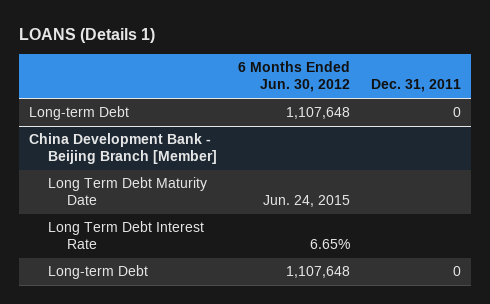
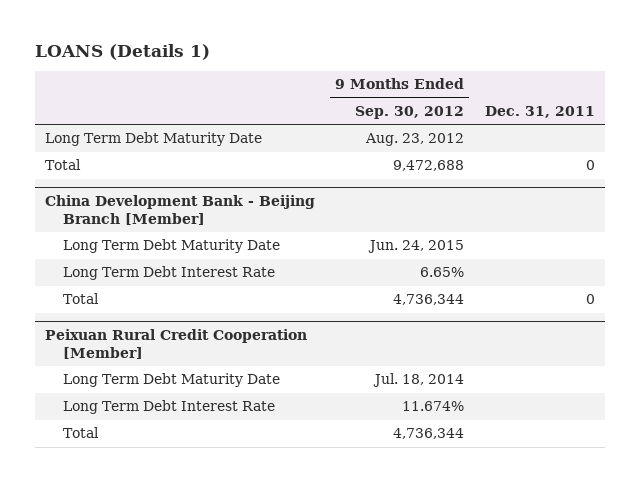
- | 6 Months Ended Jun. 30, 2012 | Dec. 31, 2011
+ | 9 Months Ended Sep. 30, 2012 | Dec. 31, 2011
- Long-term Debt | 1,107,648 | 0
+ Long Term Debt Maturity Date | Aug. 23, 2012 |
+ Total | 9,472,688 | 0
@ China Development Bank - Beijing Branch [Member]
- Long-term Debt | 1,107,648 | 0
+ Total | 4,736,344 | 0
+ Peixuan Rural Credit Cooperation [Member]
+ Long Term Debt Maturity Date | Jul. 18, 2014 |
+ Long Term Debt Interest Rate | 11.674% |
+ Total | 4,736,344 |

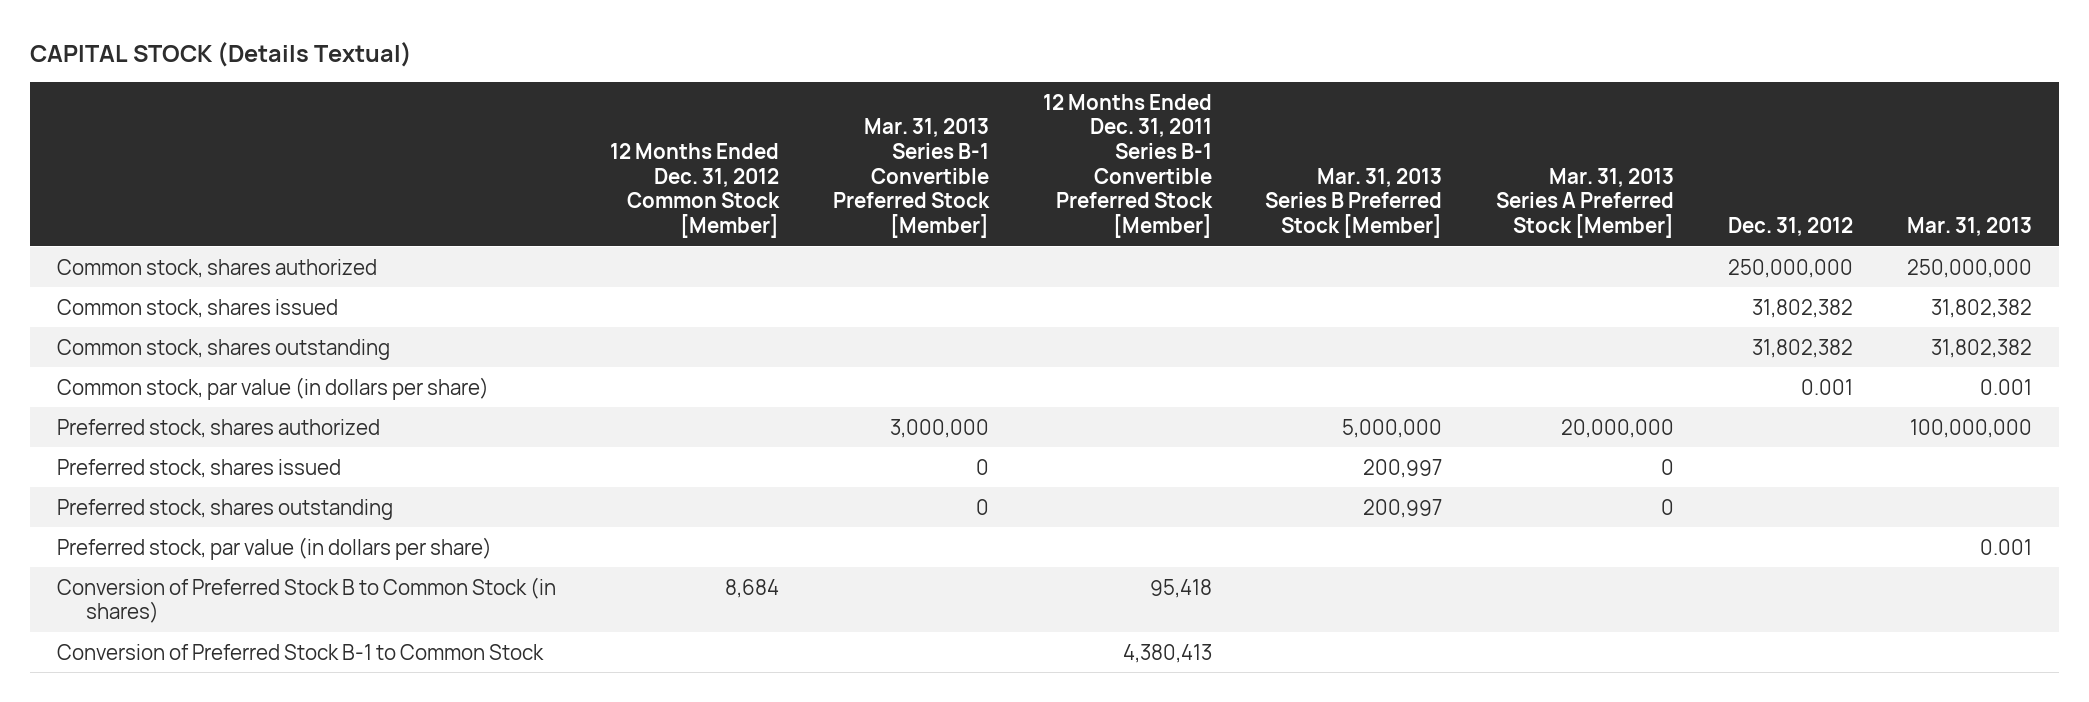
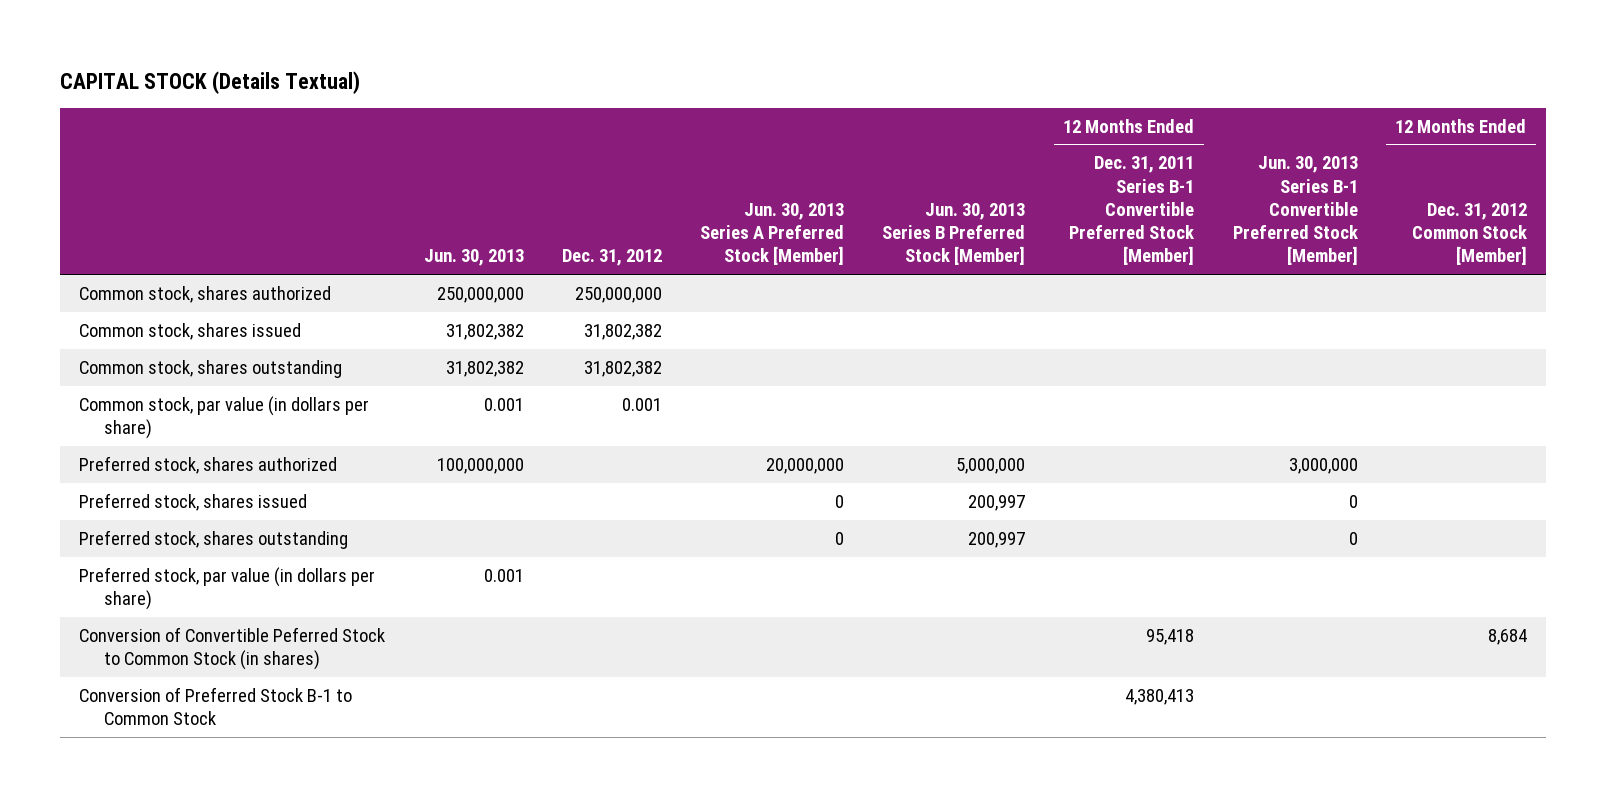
- | 12 Months Ended Dec. 31, 2012 Common Stock [Member] | Mar. 31, 2013 Series B-1 Convertible Preferred Stock [Member] | 12 Months Ended Dec. 31, 2011 Series B-1 Convertible Preferred Stock [Member] | Mar. 31, 2013 Series B Preferred Stock [Member] | Mar. 31, 2013 Series A Preferred Stock [Member] | Dec. 31, 2012 | Mar. 31, 2013
+ | Jun. 30, 2013 | Dec. 31, 2012 | Jun. 30, 2013 Series A Preferred Stock [Member] | Jun. 30, 2013 Series B Preferred Stock [Member] | 12 Months Ended Dec. 31, 2011 Series B-1 Convertible Preferred Stock [Member] | Jun. 30, 2013 Series B-1 Convertible Preferred Stock [Member] | 12 Months Ended Dec. 31, 2012 Common Stock [Member]
- Conversion of Preferred Stock B to Common Stock (in shares) | 8,684 | | 95,418 | | | |
+ Conversion of Convertible Peferred Stock to Common Stock (in shares) | | | | | 95,418 | | 8,684

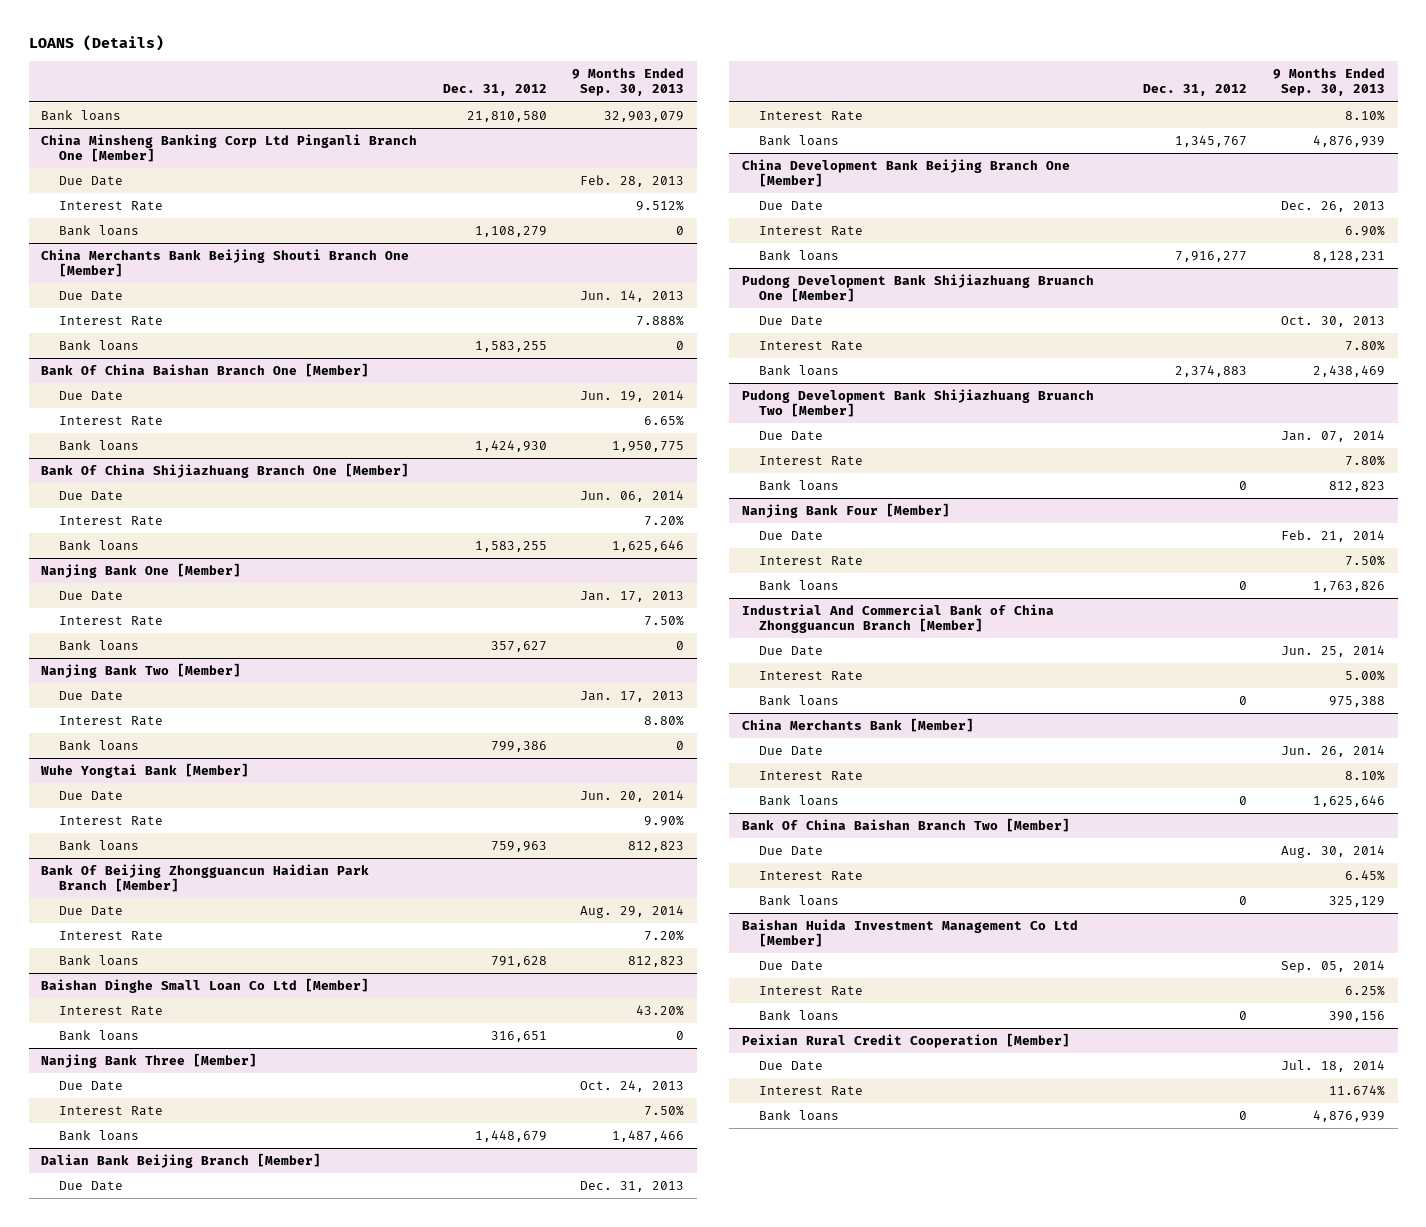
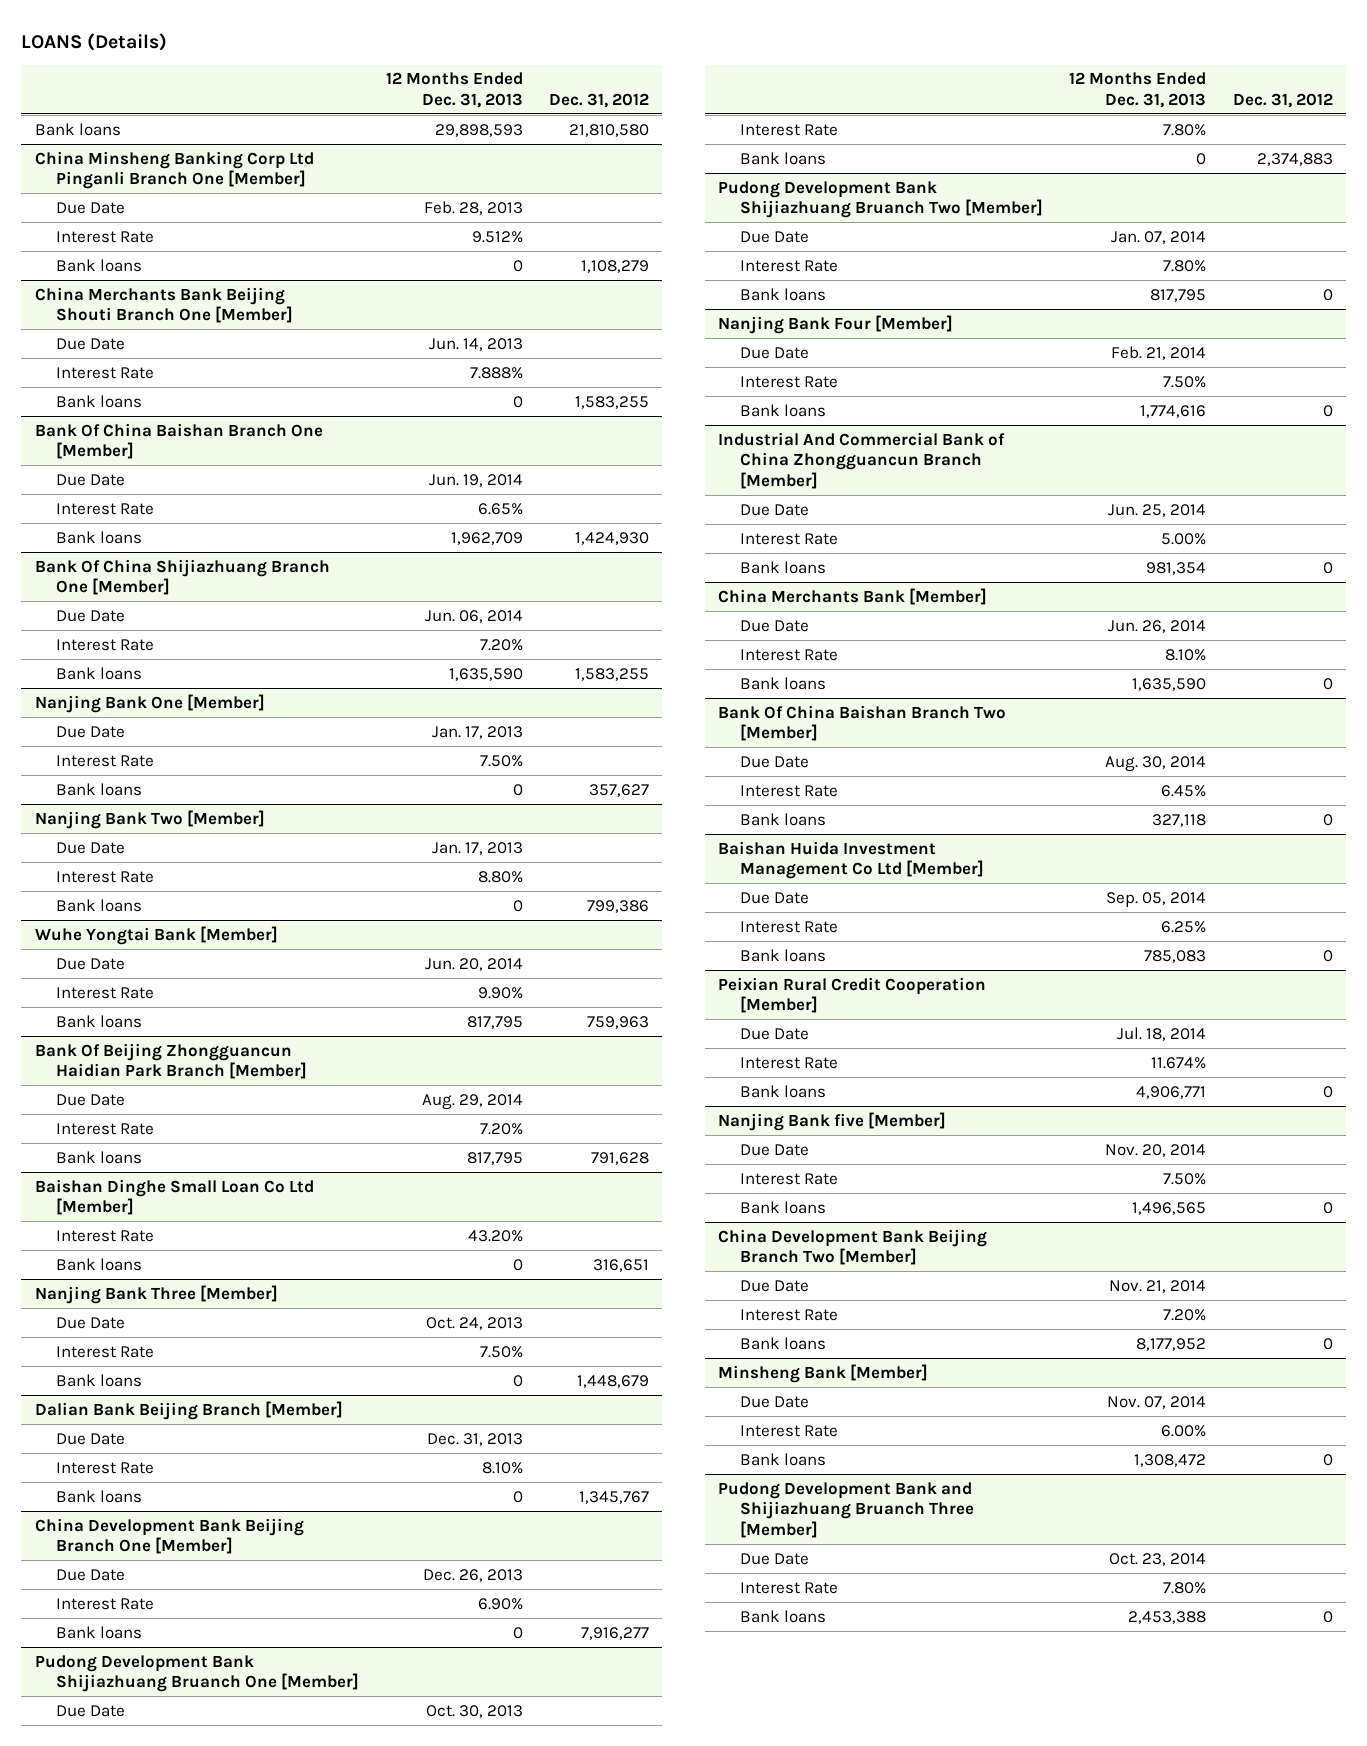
- | Dec. 31, 2012 | 9 Months Ended Sep. 30, 2013
+ | 12 Months Ended Dec. 31, 2013 | Dec. 31, 2012
+ Nanjing Bank five [Member]
+ Due Date | Nov. 20, 2014 |
+ Interest Rate | 7.50% |
+ Bank loans | 1,496,565 | 0
+ China Development Bank Beijing Branch Two [Member]
+ Due Date | Nov. 21, 2014 |
+ Interest Rate | 7.20% |
+ Bank loans | 8,177,952 | 0
+ Minsheng Bank [Member]
+ Due Date | Nov. 07, 2014 |
+ Interest Rate | 6.00% |
+ Bank loans | 1,308,472 | 0
+ Pudong Development Bank and Shijiazhuang Bruanch Three [Member]
+ Due Date | Oct. 23, 2014 |
+ Interest Rate | 7.80% |
+ Bank loans | 2,453,388 | 0

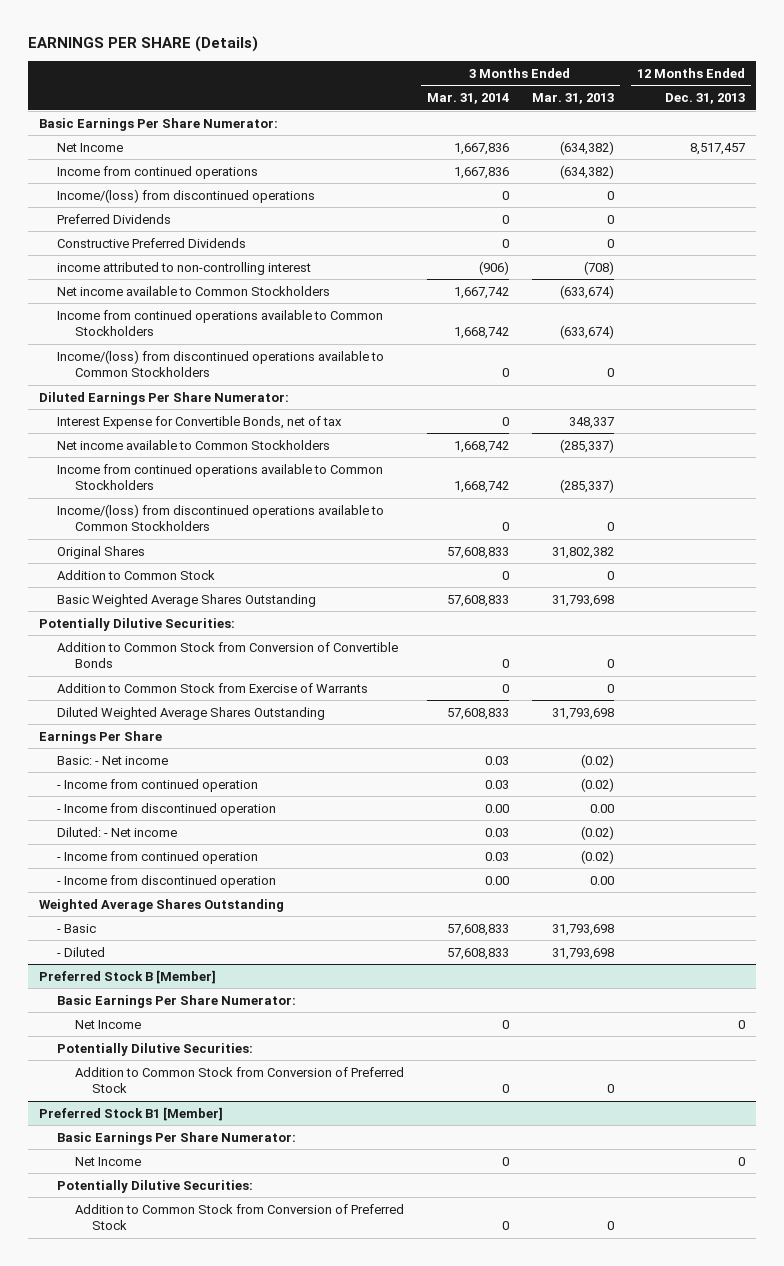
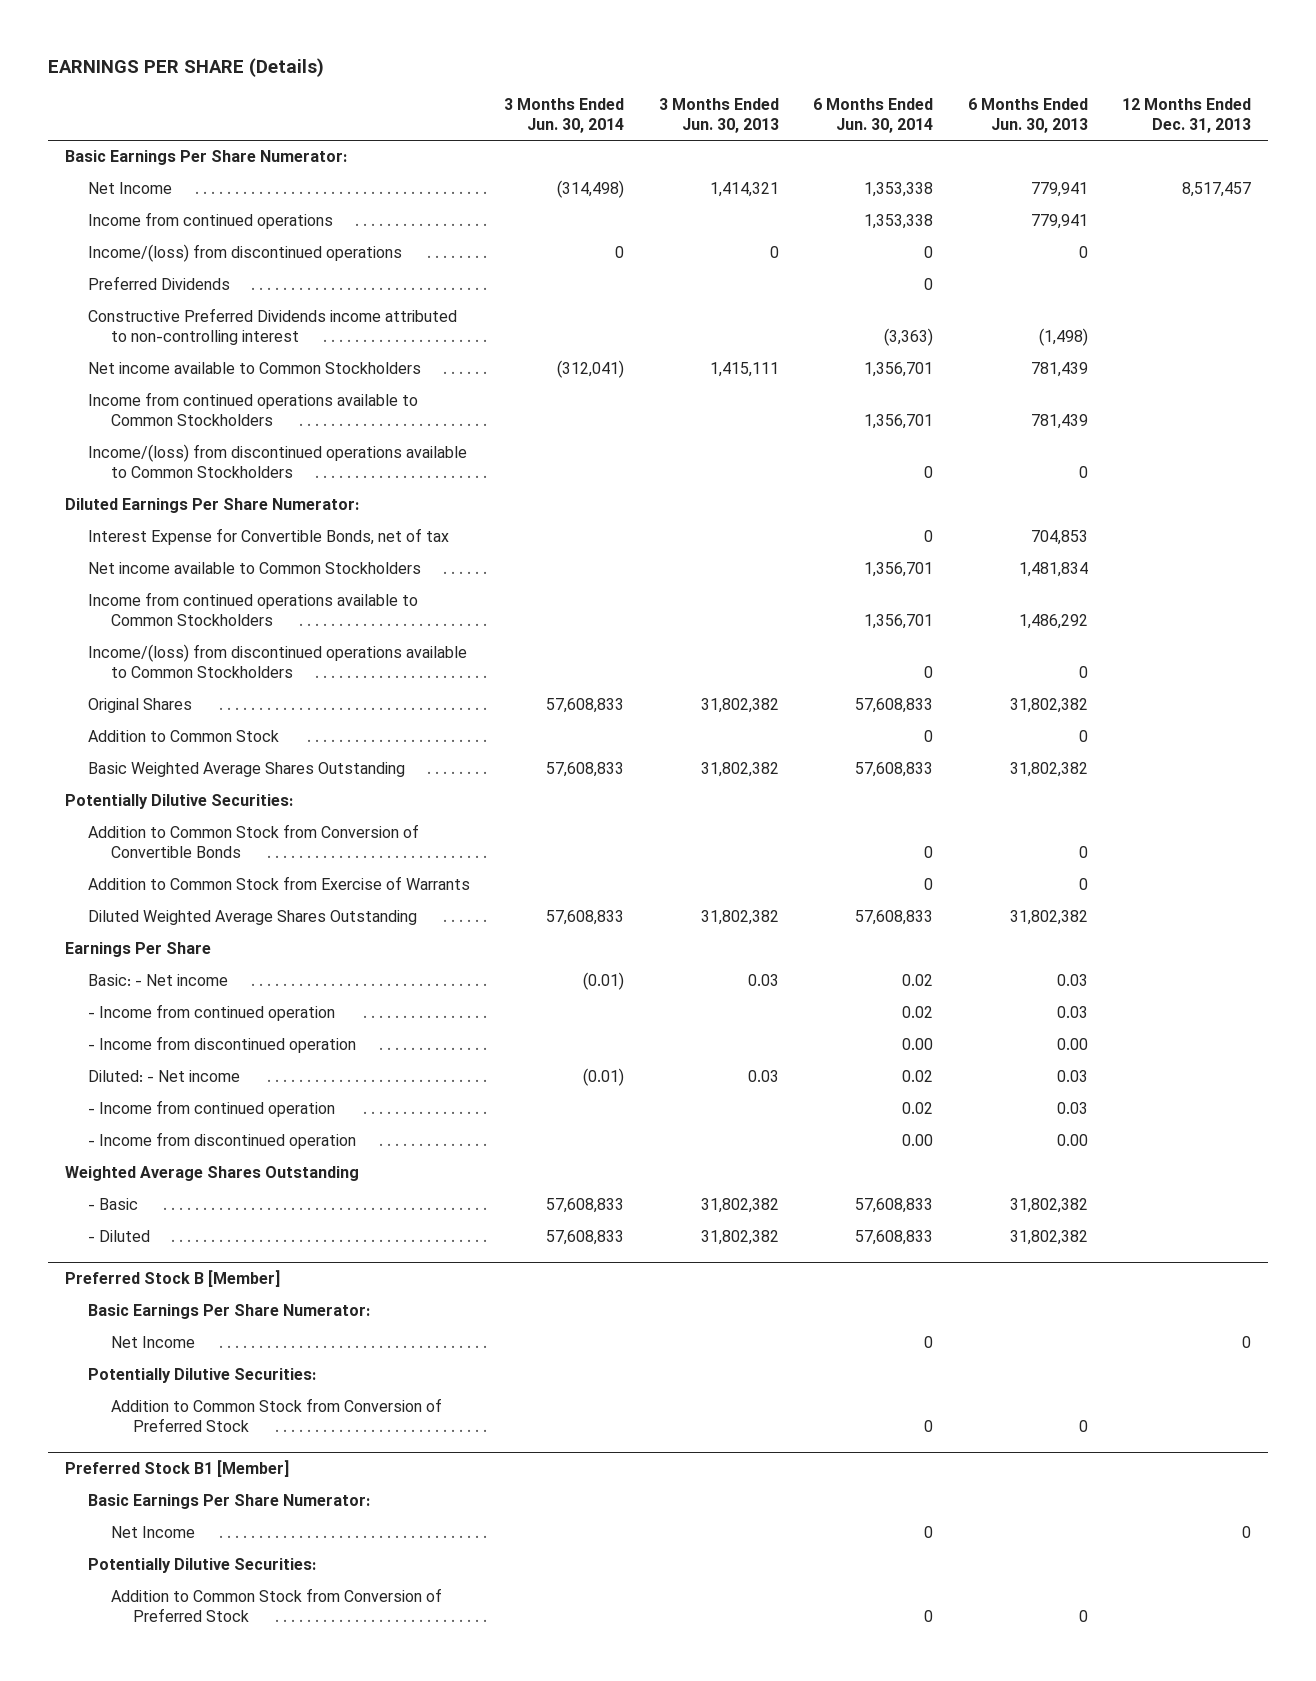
- | 3 Months Ended Mar. 31, 2014 | 3 Months Ended Mar. 31, 2013 | 12 Months Ended Dec. 31, 2013
+ | 3 Months Ended Jun. 30, 2014 | 3 Months Ended Jun. 30, 2013 | 6 Months Ended Jun. 30, 2014 | 6 Months Ended Jun. 30, 2013 | 12 Months Ended Dec. 31, 2013
- Constructive Preferred Dividends | 0 | 0 |
- income attributed to non-controlling interest | (906) | (708) |
+ Constructive Preferred Dividends income attributed to non-controlling interest | | | (3,363) | (1,498) |

